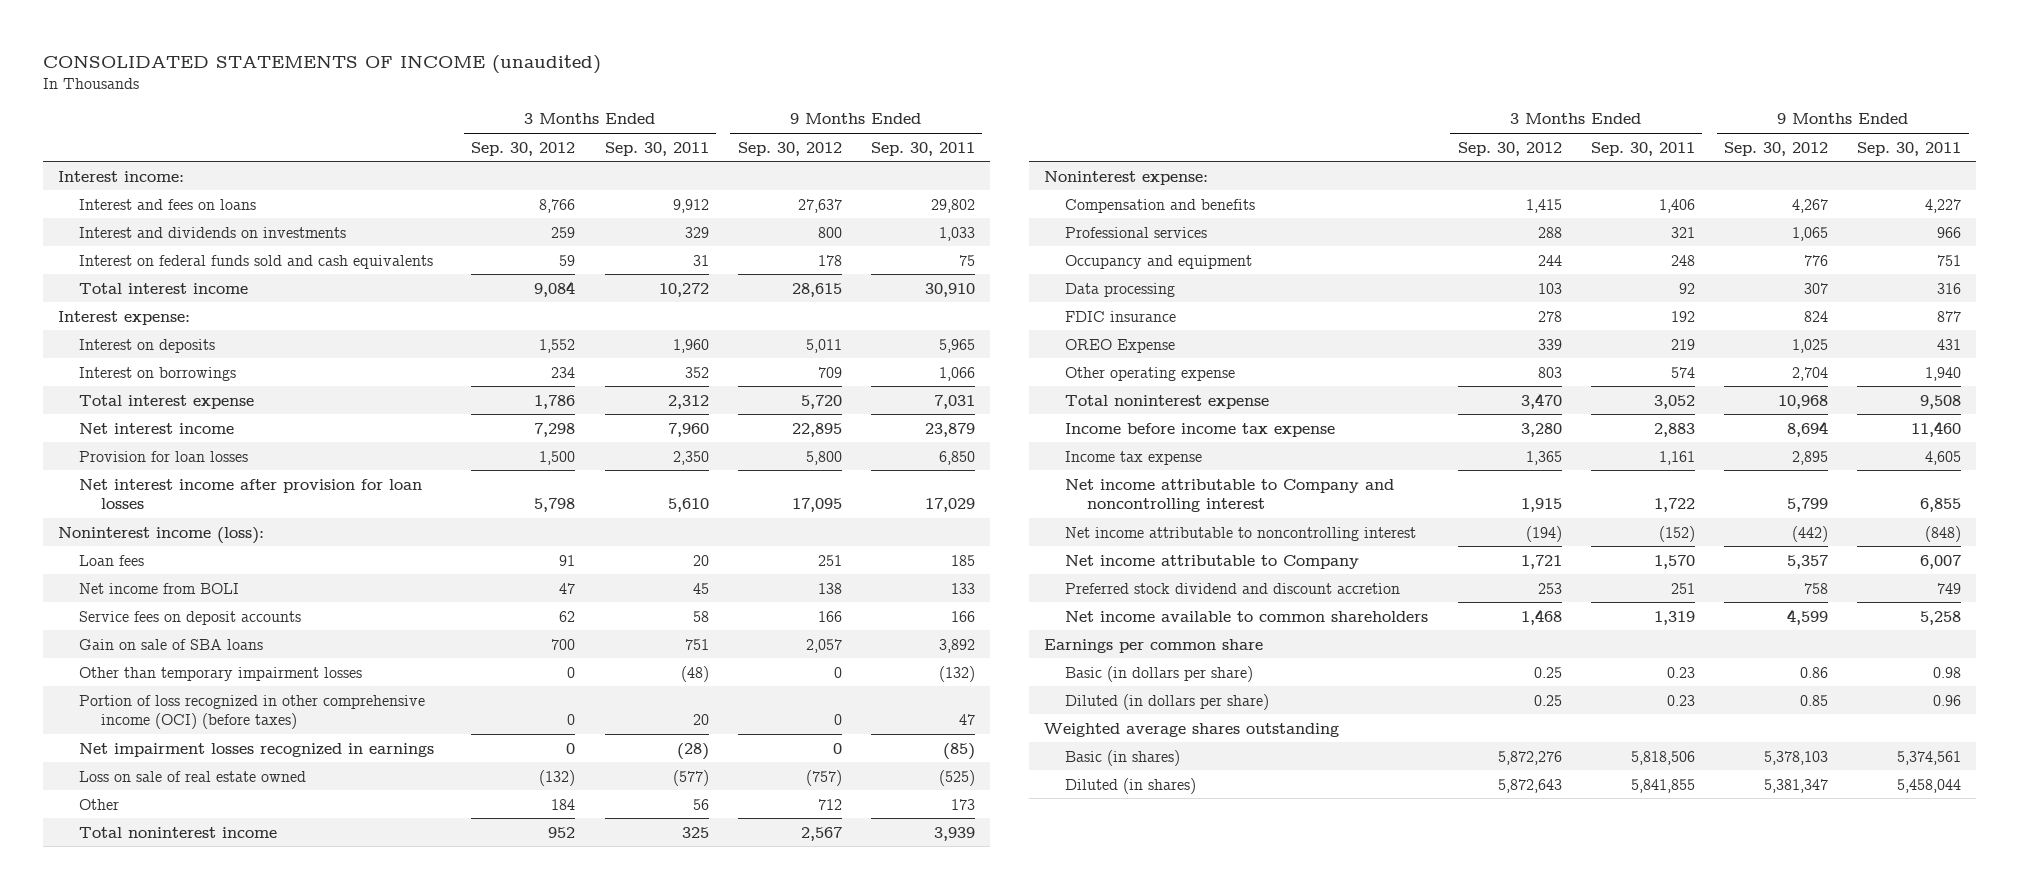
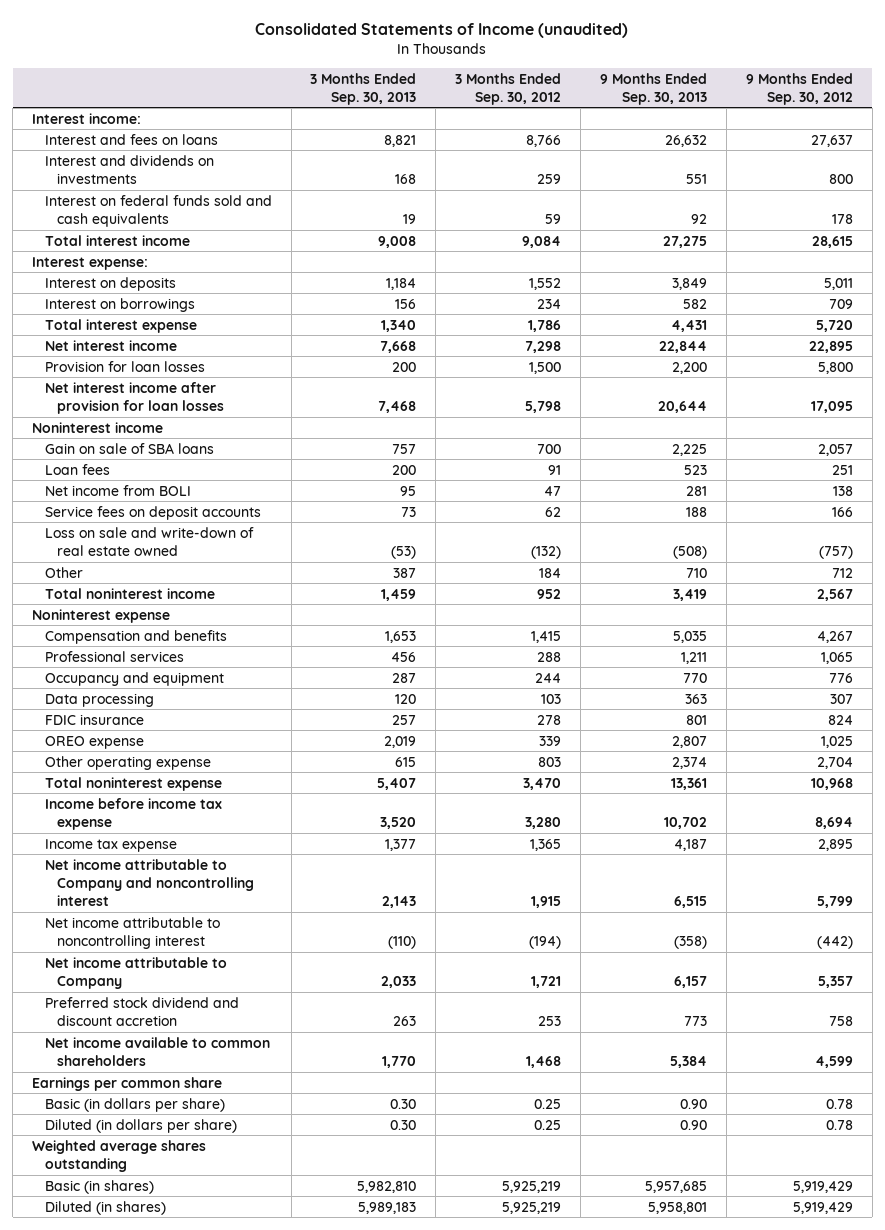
- CONSOLIDATED STATEMENTS OF INCOME (unaudited)
+ Consolidated Statements of Income (unaudited)
- | 3 Months Ended Sep. 30, 2012 | 3 Months Ended Sep. 30, 2011 | 9 Months Ended Sep. 30, 2012 | 9 Months Ended Sep. 30, 2011
+ | 3 Months Ended Sep. 30, 2013 | 3 Months Ended Sep. 30, 2012 | 9 Months Ended Sep. 30, 2013 | 9 Months Ended Sep. 30, 2012
- Noninterest income (loss):
+ Noninterest income
moved up: Gain on sale of SBA loans | 757 | 700 | 2,225 | 2,057
- Other than temporary impairment losses | 0 | (48) | 0 | (132)
- Portion of loss recognized in other comprehensive income (OCI) (before taxes) | 0 | 20 | 0 | 47
- Net impairment losses recognized in earnings | 0 | (28) | 0 | (85)
- Loss on sale of real estate owned | (132) | (577) | (757) | (525)
+ Loss on sale and write-down of real estate owned | (53) | (132) | (508) | (757)
- Noninterest expense:
+ Noninterest expense
- OREO Expense | 339 | 219 | 1,025 | 431
+ OREO expense | 2,019 | 339 | 2,807 | 1,025
- Basic (in dollars per share) | 0.25 | 0.23 | 0.86 | 0.98
- Diluted (in dollars per share) | 0.25 | 0.23 | 0.85 | 0.96
+ Basic (in dollars per share) | 0.30 | 0.25 | 0.90 | 0.78
+ Diluted (in dollars per share) | 0.30 | 0.25 | 0.90 | 0.78
- Basic (in shares) | 5,872,276 | 5,818,506 | 5,378,103 | 5,374,561
- Diluted (in shares) | 5,872,643 | 5,841,855 | 5,381,347 | 5,458,044
+ Basic (in shares) | 5,982,810 | 5,925,219 | 5,957,685 | 5,919,429
+ Diluted (in shares) | 5,989,183 | 5,925,219 | 5,958,801 | 5,919,429

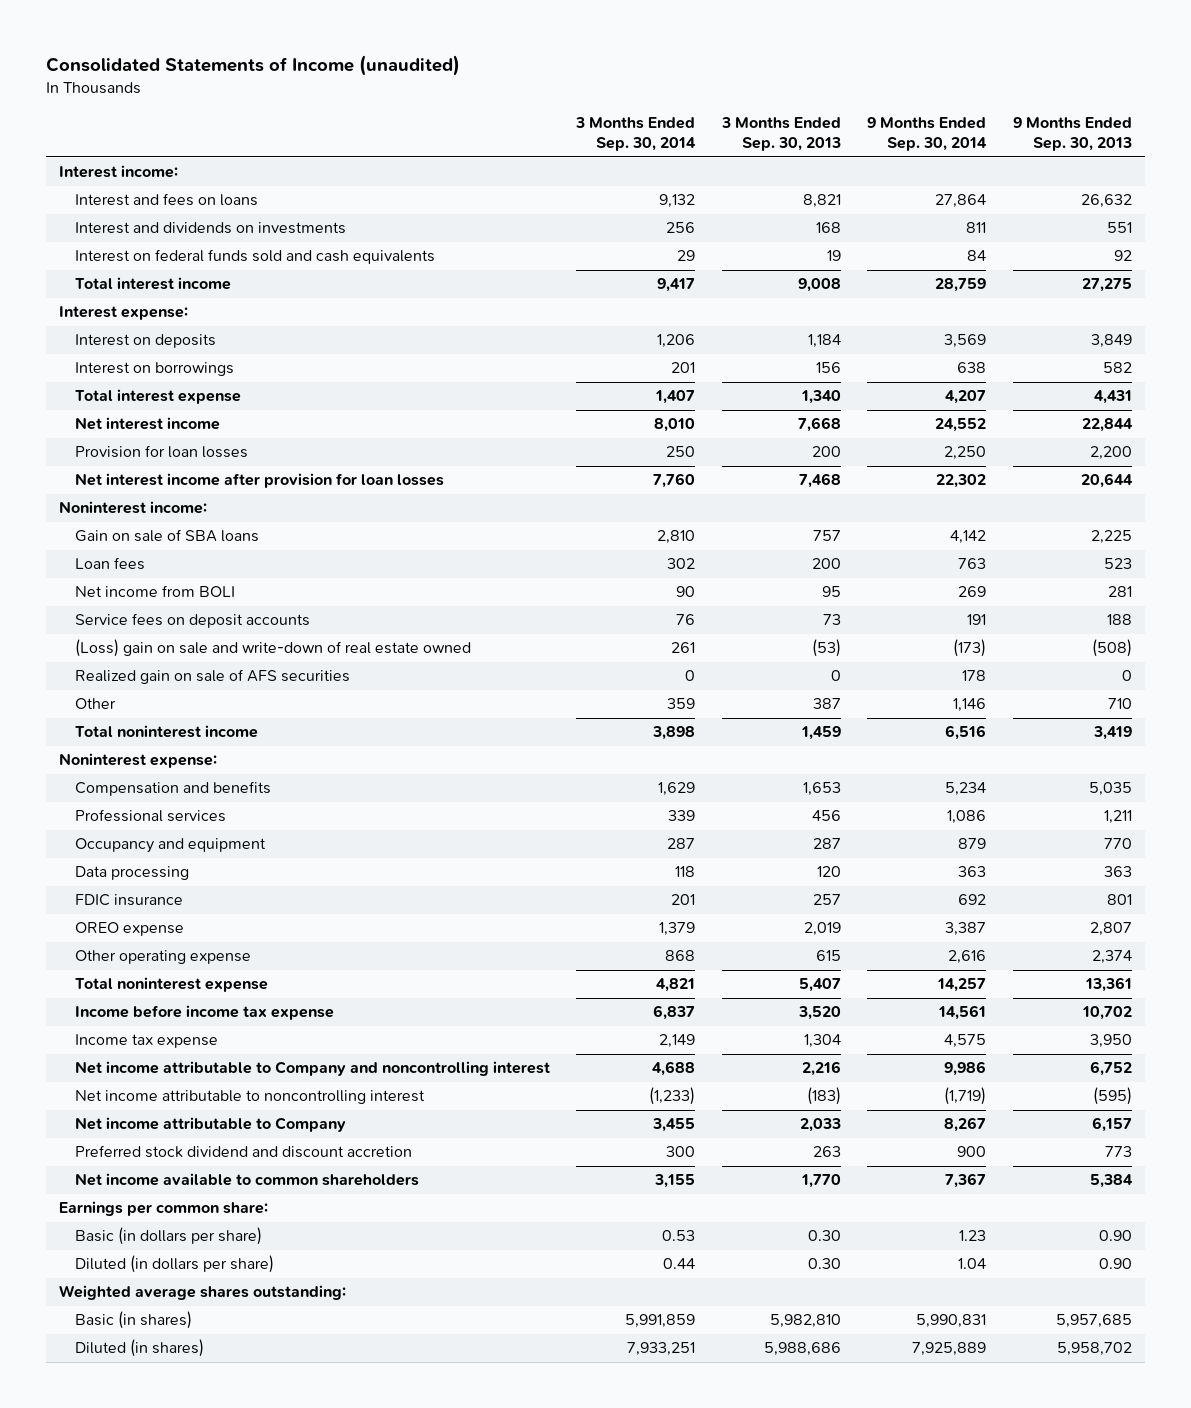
- | 3 Months Ended Sep. 30, 2013 | 3 Months Ended Sep. 30, 2012 | 9 Months Ended Sep. 30, 2013 | 9 Months Ended Sep. 30, 2012
+ | 3 Months Ended Sep. 30, 2014 | 3 Months Ended Sep. 30, 2013 | 9 Months Ended Sep. 30, 2014 | 9 Months Ended Sep. 30, 2013
- Noninterest income
+ Noninterest income:
- Loss on sale and write-down of real estate owned | (53) | (132) | (508) | (757)
+ (Loss) gain on sale and write-down of real estate owned | 261 | (53) | (173) | (508)
+ Realized gain on sale of AFS securities | 0 | 0 | 178 | 0
- Noninterest expense
+ Noninterest expense:
- Income tax expense | 1,377 | 1,365 | 4,187 | 2,895
- Net income attributable to Company and noncontrolling interest | 2,143 | 1,915 | 6,515 | 5,799
- Net income attributable to noncontrolling interest | (110) | (194) | (358) | (442)
+ Income tax expense | 2,149 | 1,304 | 4,575 | 3,950
+ Net income attributable to Company and noncontrolling interest | 4,688 | 2,216 | 9,986 | 6,752
+ Net income attributable to noncontrolling interest | (1,233) | (183) | (1,719) | (595)
- Earnings per common share
+ Earnings per common share:
- Weighted average shares outstanding
+ Weighted average shares outstanding:
- Diluted (in shares) | 5,989,183 | 5,925,219 | 5,958,801 | 5,919,429
+ Diluted (in shares) | 7,933,251 | 5,988,686 | 7,925,889 | 5,958,702

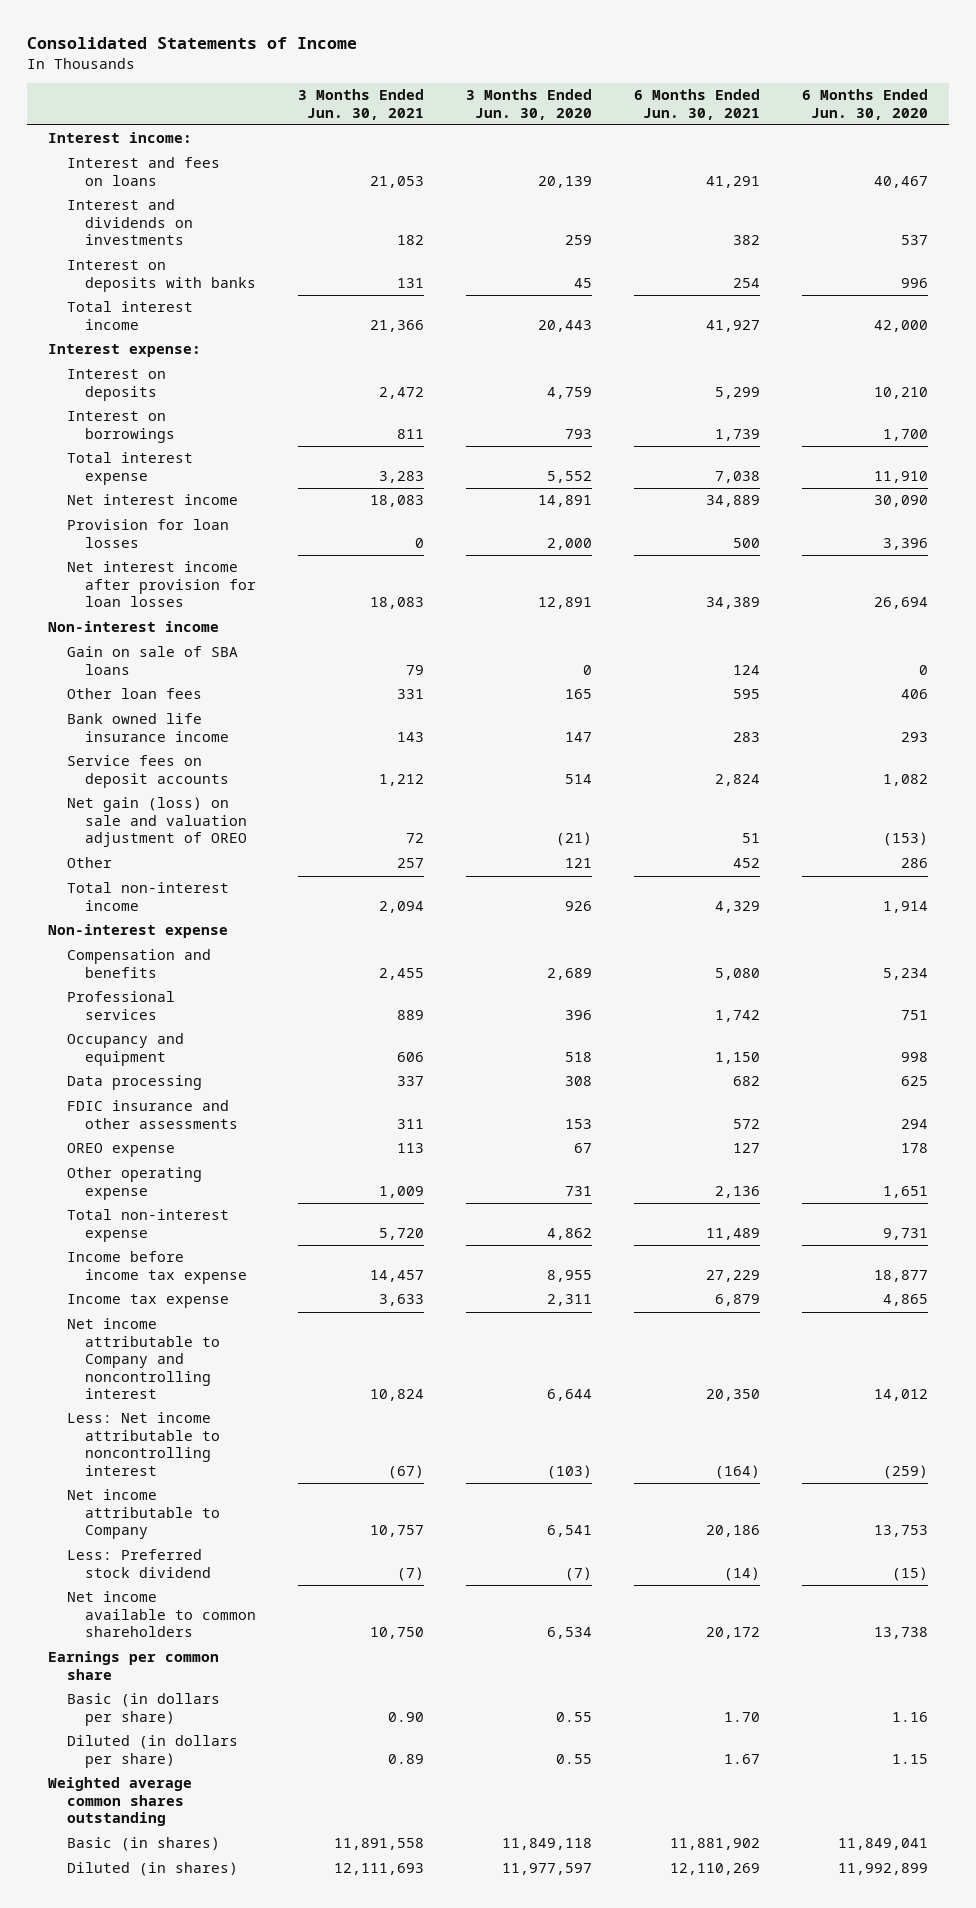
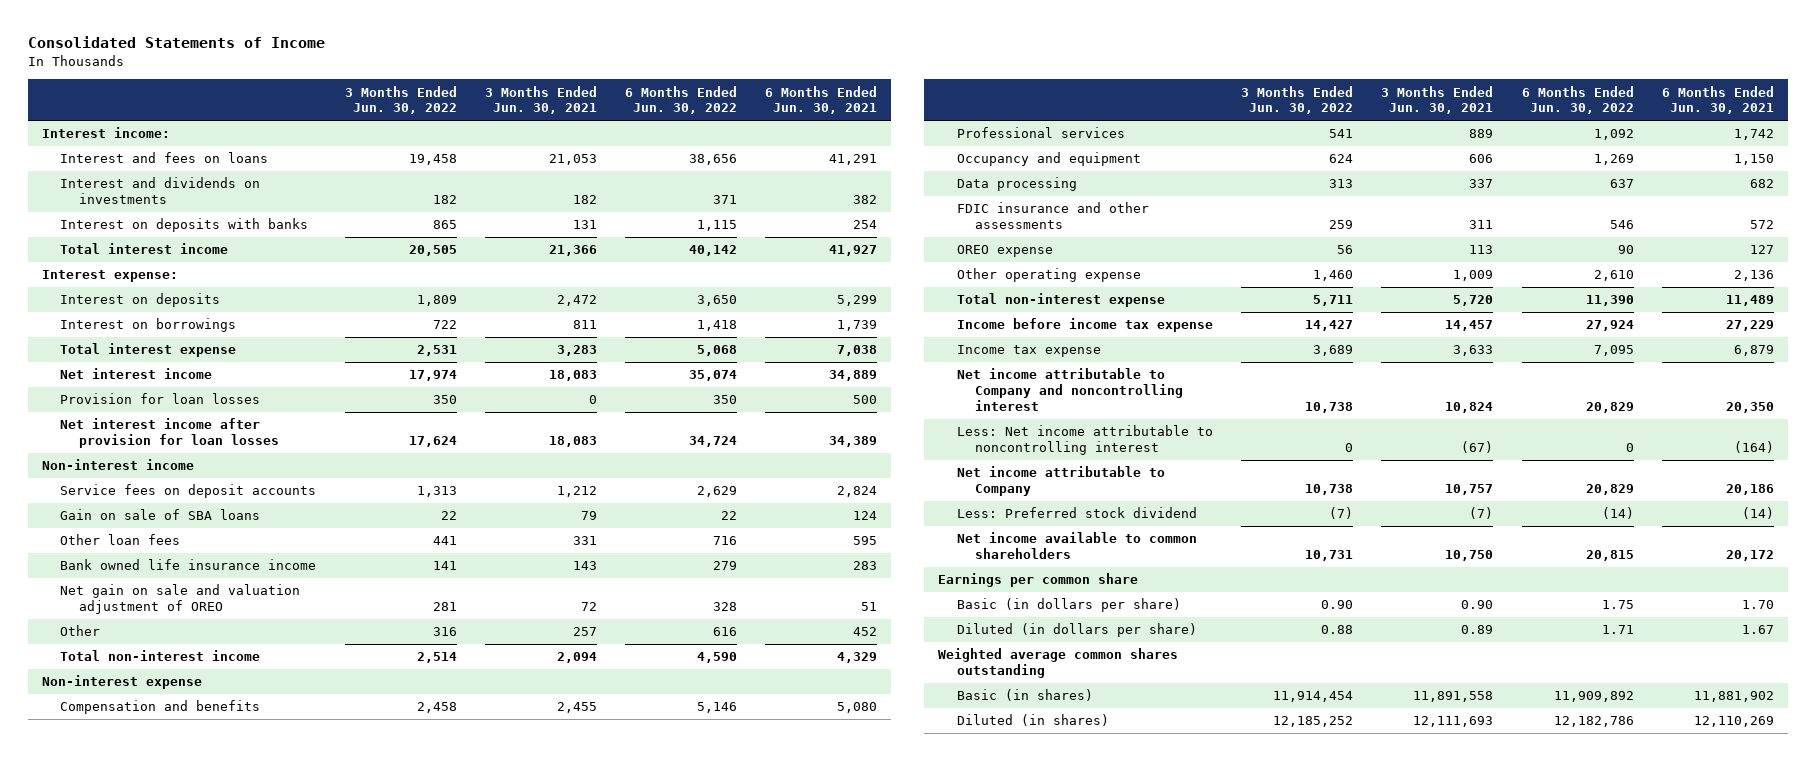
- | 3 Months Ended Jun. 30, 2021 | 3 Months Ended Jun. 30, 2020 | 6 Months Ended Jun. 30, 2021 | 6 Months Ended Jun. 30, 2020
+ | 3 Months Ended Jun. 30, 2022 | 3 Months Ended Jun. 30, 2021 | 6 Months Ended Jun. 30, 2022 | 6 Months Ended Jun. 30, 2021
moved up: Service fees on deposit accounts | 1,313 | 1,212 | 2,629 | 2,824
- Net gain (loss) on sale and valuation adjustment of OREO | 72 | (21) | 51 | (153)
+ Net gain on sale and valuation adjustment of OREO | 281 | 72 | 328 | 51

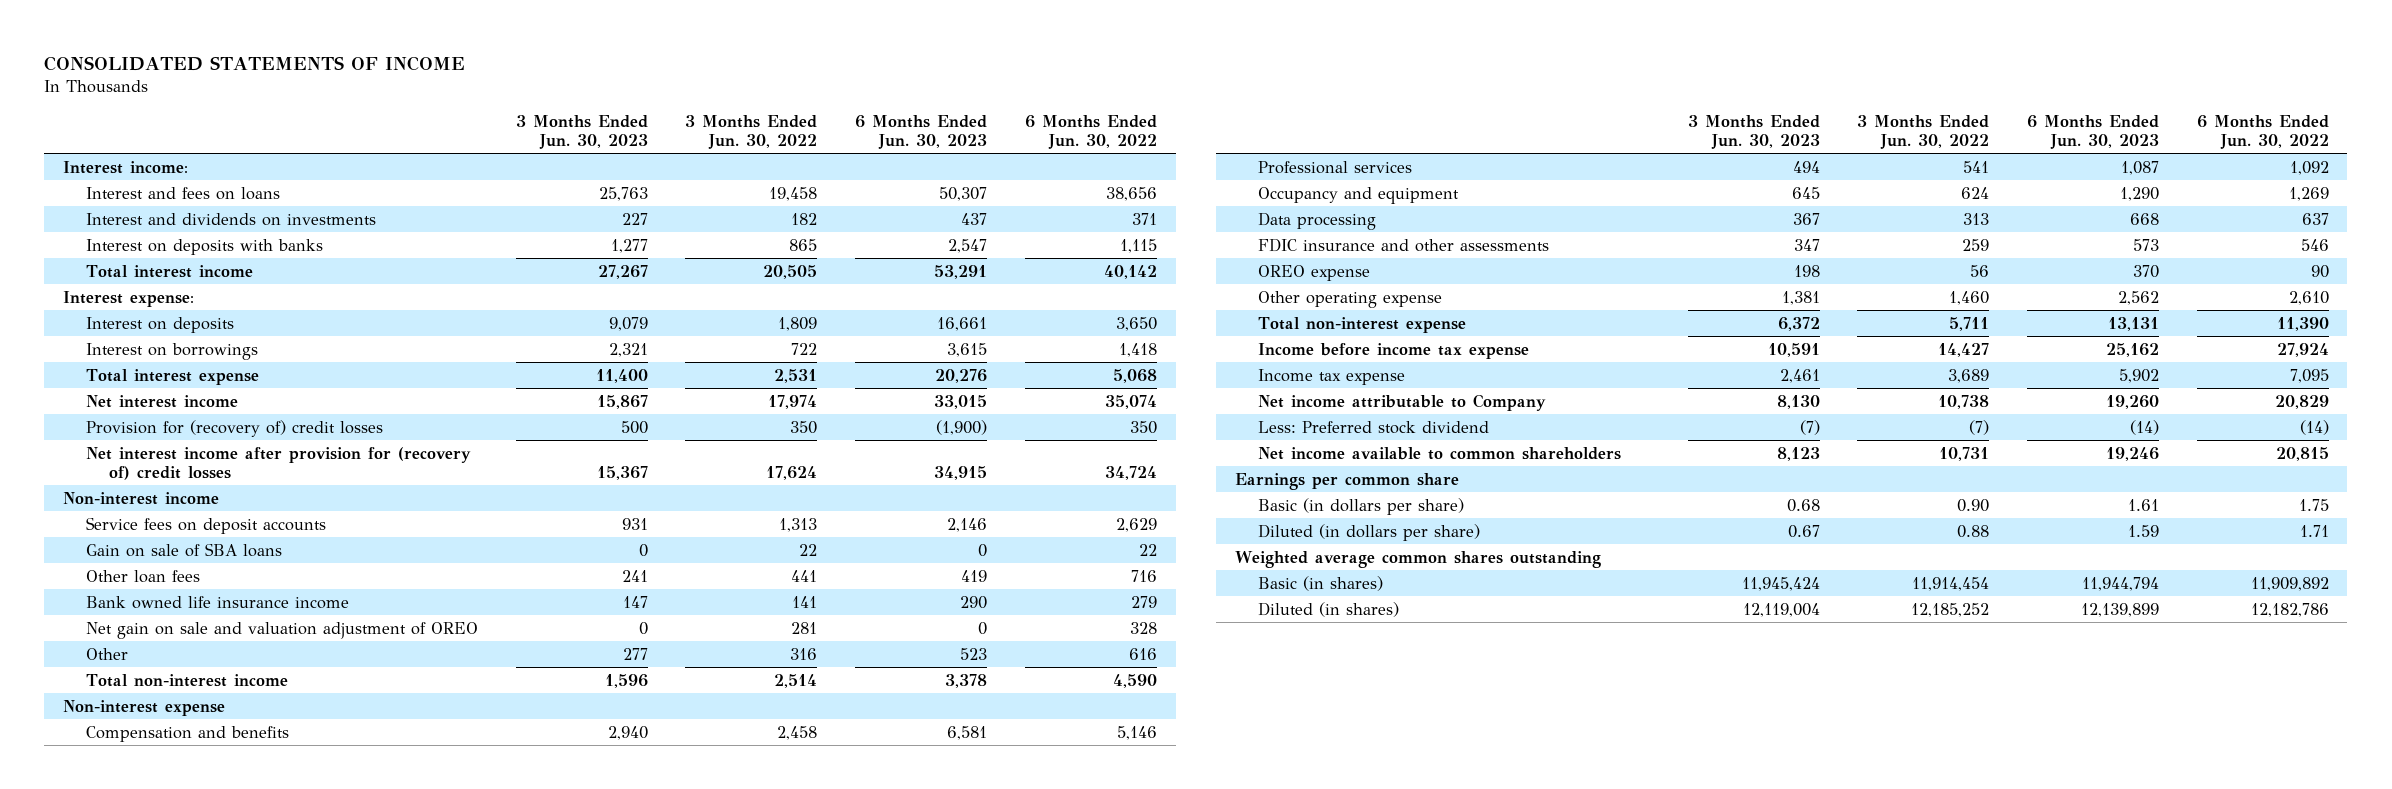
- Consolidated Statements of Income
+ CONSOLIDATED STATEMENTS OF INCOME
- | 3 Months Ended Jun. 30, 2022 | 3 Months Ended Jun. 30, 2021 | 6 Months Ended Jun. 30, 2022 | 6 Months Ended Jun. 30, 2021
+ | 3 Months Ended Jun. 30, 2023 | 3 Months Ended Jun. 30, 2022 | 6 Months Ended Jun. 30, 2023 | 6 Months Ended Jun. 30, 2022
- Provision for loan losses | 350 | 0 | 350 | 500
- Net interest income after provision for loan losses | 17,624 | 18,083 | 34,724 | 34,389
+ Provision for (recovery of) credit losses | 500 | 350 | (1,900) | 350
+ Net interest income after provision for (recovery of) credit losses | 15,367 | 17,624 | 34,915 | 34,724
- Net income attributable to Company and noncontrolling interest | 10,738 | 10,824 | 20,829 | 20,350
- Less: Net income attributable to noncontrolling interest | 0 | (67) | 0 | (164)

